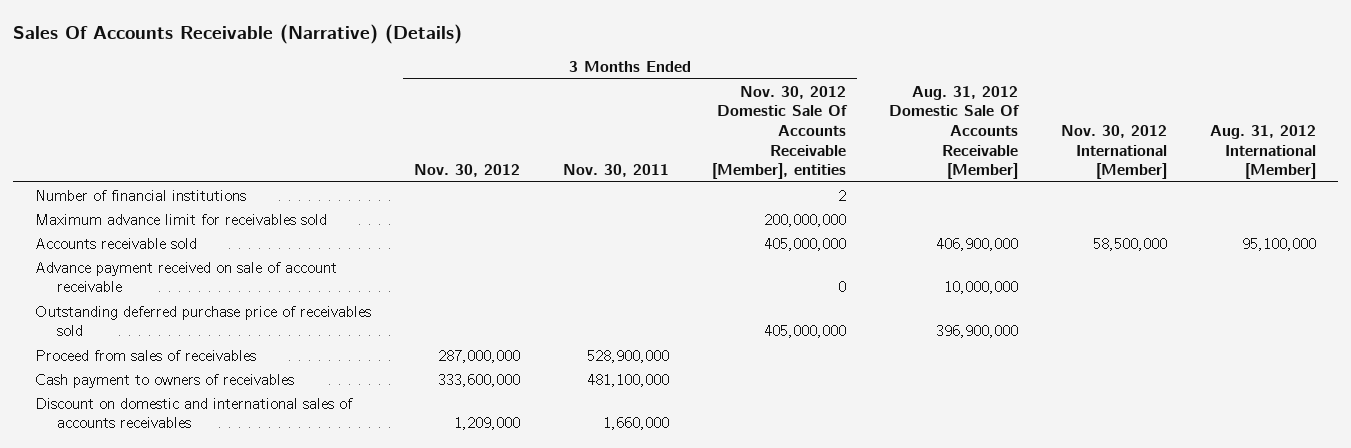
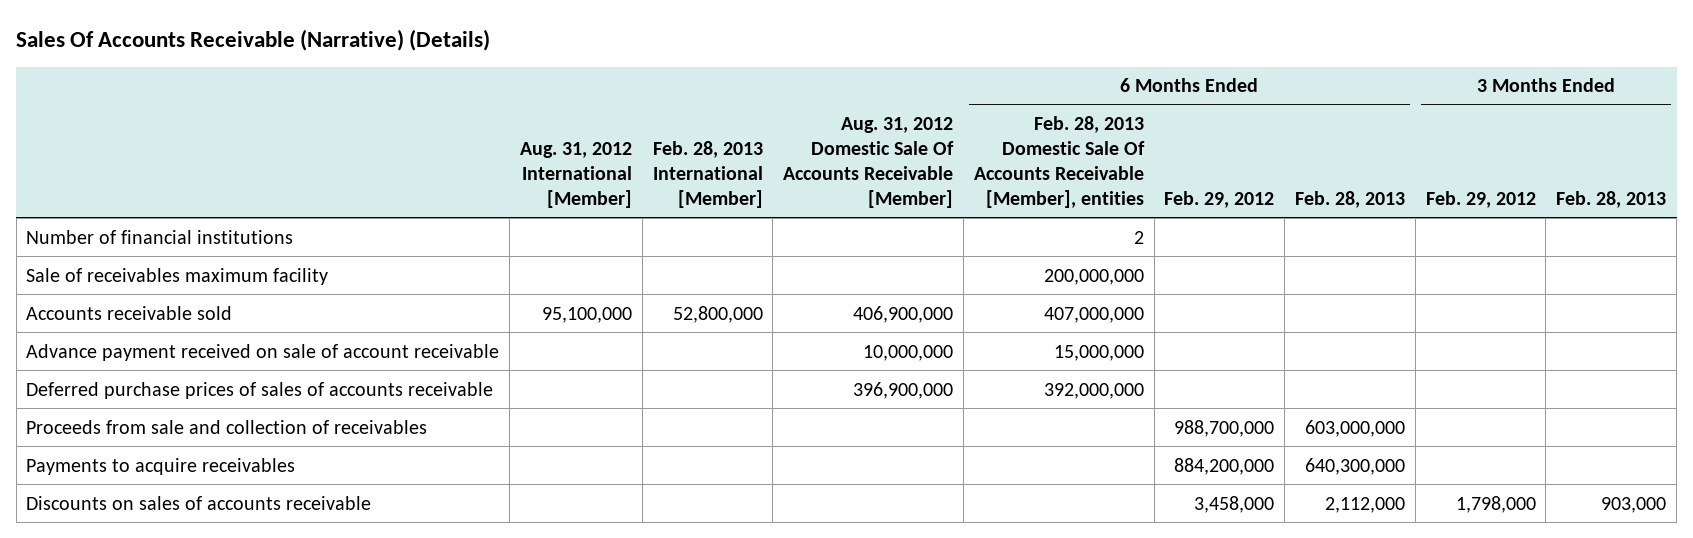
- | 3 Months Ended Nov. 30, 2012 | 3 Months Ended Nov. 30, 2011 | 3 Months Ended Nov. 30, 2012 Domestic Sale Of Accounts Receivable [Member], entities | Aug. 31, 2012 Domestic Sale Of Accounts Receivable [Member] | Nov. 30, 2012 International [Member] | Aug. 31, 2012 International [Member]
+ | Aug. 31, 2012 International [Member] | Feb. 28, 2013 International [Member] | Aug. 31, 2012 Domestic Sale Of Accounts Receivable [Member] | 6 Months Ended Feb. 28, 2013 Domestic Sale Of Accounts Receivable [Member], entities | 6 Months Ended Feb. 29, 2012 | 6 Months Ended Feb. 28, 2013 | 3 Months Ended Feb. 29, 2012 | 3 Months Ended Feb. 28, 2013
- Maximum advance limit for receivables sold | | | 200,000,000 | | |
+ Sale of receivables maximum facility | | | | 200,000,000 | | | |
- Outstanding deferred purchase price of receivables sold | | | 405,000,000 | 396,900,000 | |
- Proceed from sales of receivables | 287,000,000 | 528,900,000 | | | |
- Cash payment to owners of receivables | 333,600,000 | 481,100,000 | | | |
- Discount on domestic and international sales of accounts receivables | 1,209,000 | 1,660,000 | | | |
+ Deferred purchase prices of sales of accounts receivable | | | 396,900,000 | 392,000,000 | | | |
+ Proceeds from sale and collection of receivables | | | | | 988,700,000 | 603,000,000 | |
+ Payments to acquire receivables | | | | | 884,200,000 | 640,300,000 | |
+ Discounts on sales of accounts receivable | | | | | 3,458,000 | 2,112,000 | 1,798,000 | 903,000

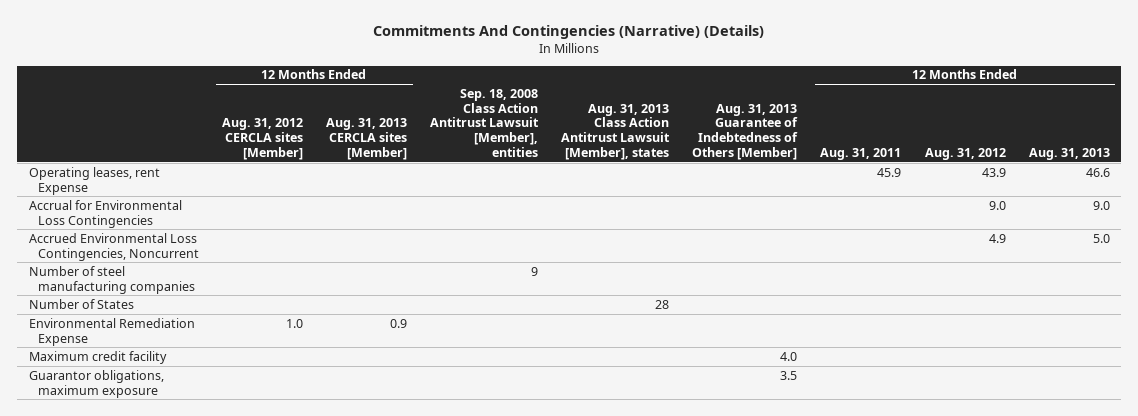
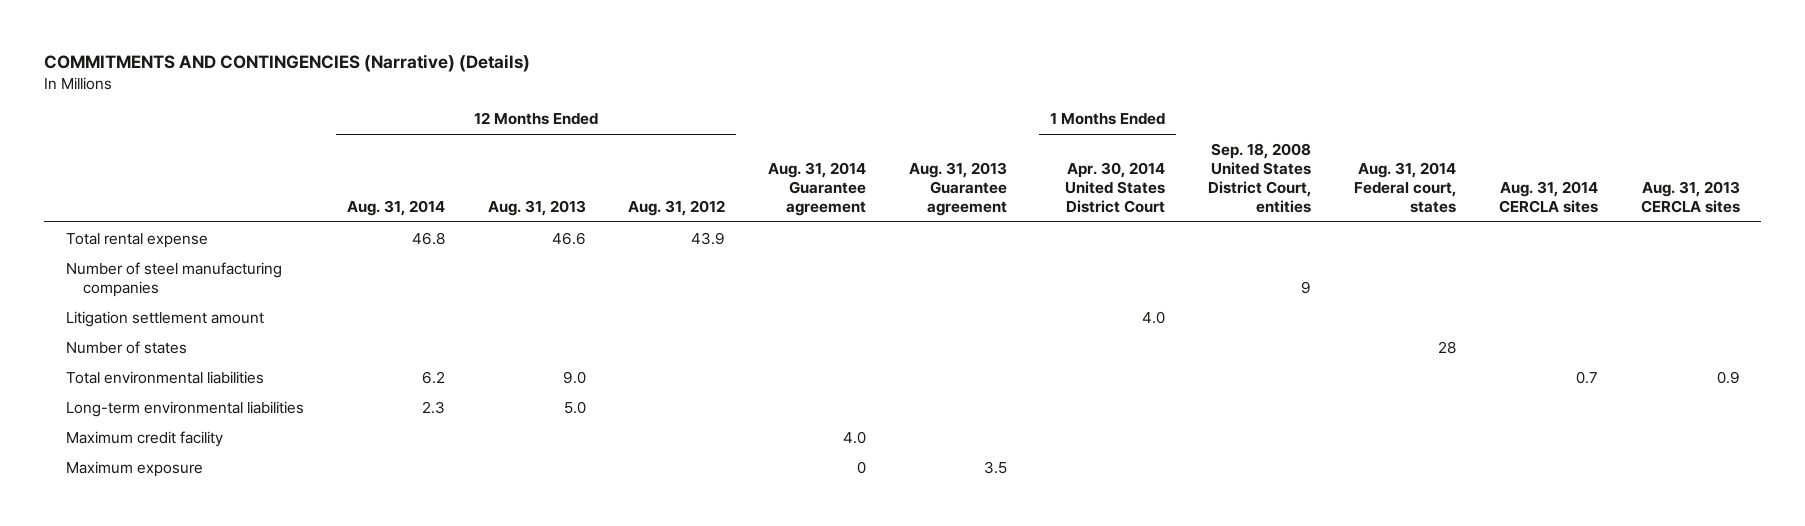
- Commitments And Contingencies (Narrative) (Details)
+ COMMITMENTS AND CONTINGENCIES (Narrative) (Details)
- | 12 Months Ended Aug. 31, 2012 CERCLA sites [Member] | 12 Months Ended Aug. 31, 2013 CERCLA sites [Member] | Sep. 18, 2008 Class Action Antitrust Lawsuit [Member], entities | Aug. 31, 2013 Class Action Antitrust Lawsuit [Member], states | Aug. 31, 2013 Guarantee of Indebtedness of Others [Member] | 12 Months Ended Aug. 31, 2011 | 12 Months Ended Aug. 31, 2012 | 12 Months Ended Aug. 31, 2013
+ | 12 Months Ended Aug. 31, 2014 | 12 Months Ended Aug. 31, 2013 | 12 Months Ended Aug. 31, 2012 | Aug. 31, 2014 Guarantee agreement | Aug. 31, 2013 Guarantee agreement | 1 Months Ended Apr. 30, 2014 United States District Court | Sep. 18, 2008 United States District Court, entities | Aug. 31, 2014 Federal court, states | Aug. 31, 2014 CERCLA sites | Aug. 31, 2013 CERCLA sites
- Operating leases, rent Expense | | | | | | 45.9 | 43.9 | 46.6
- Accrual for Environmental Loss Contingencies | | | | | | | 9.0 | 9.0
- Accrued Environmental Loss Contingencies, Noncurrent | | | | | | | 4.9 | 5.0
+ Total rental expense | 46.8 | 46.6 | 43.9 | | | | | | |
- Number of States | | | | 28 | | | |
- Environmental Remediation Expense | 1.0 | 0.9 | | | | | |
+ Litigation settlement amount | | | | | | 4.0 | | | |
+ Number of states | | | | | | | | 28 | |
+ Total environmental liabilities | 6.2 | 9.0 | | | | | | | 0.7 | 0.9
+ Long-term environmental liabilities | 2.3 | 5.0 | | | | | | | |
- Guarantor obligations, maximum exposure | | | | | 3.5 | | |
+ Maximum exposure | | | | 0 | 3.5 | | | | |

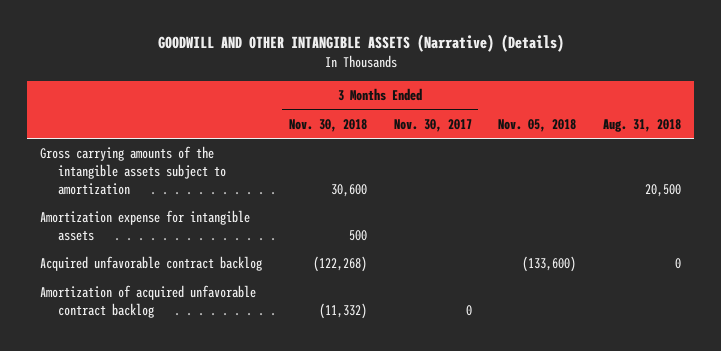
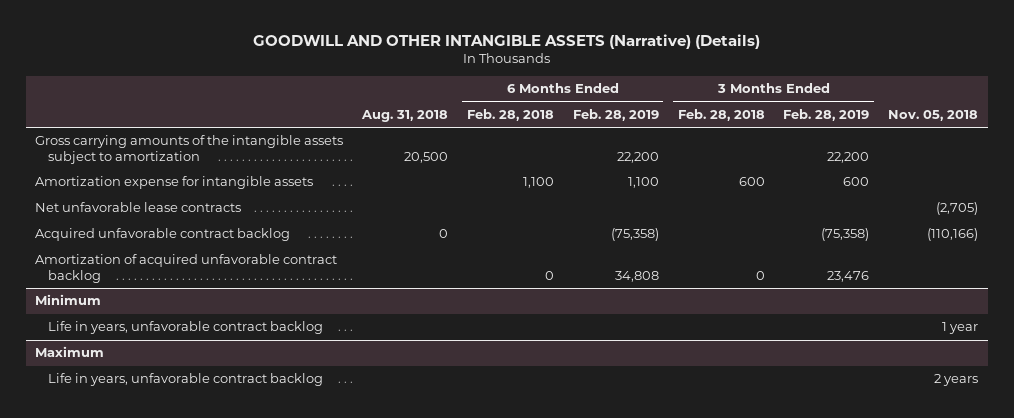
- | 3 Months Ended Nov. 30, 2018 | 3 Months Ended Nov. 30, 2017 | Nov. 05, 2018 | Aug. 31, 2018
+ | Aug. 31, 2018 | 6 Months Ended Feb. 28, 2018 | 6 Months Ended Feb. 28, 2019 | 3 Months Ended Feb. 28, 2018 | 3 Months Ended Feb. 28, 2019 | Nov. 05, 2018
- Acquired unfavorable contract backlog | (122,268) | | (133,600) | 0
+ Net unfavorable lease contracts | | | | | | (2,705)
+ Acquired unfavorable contract backlog | 0 | | (75,358) | | (75,358) | (110,166)
+ Minimum
+ Life in years, unfavorable contract backlog | | | | | | 1 year
+ Maximum
+ Life in years, unfavorable contract backlog | | | | | | 2 years

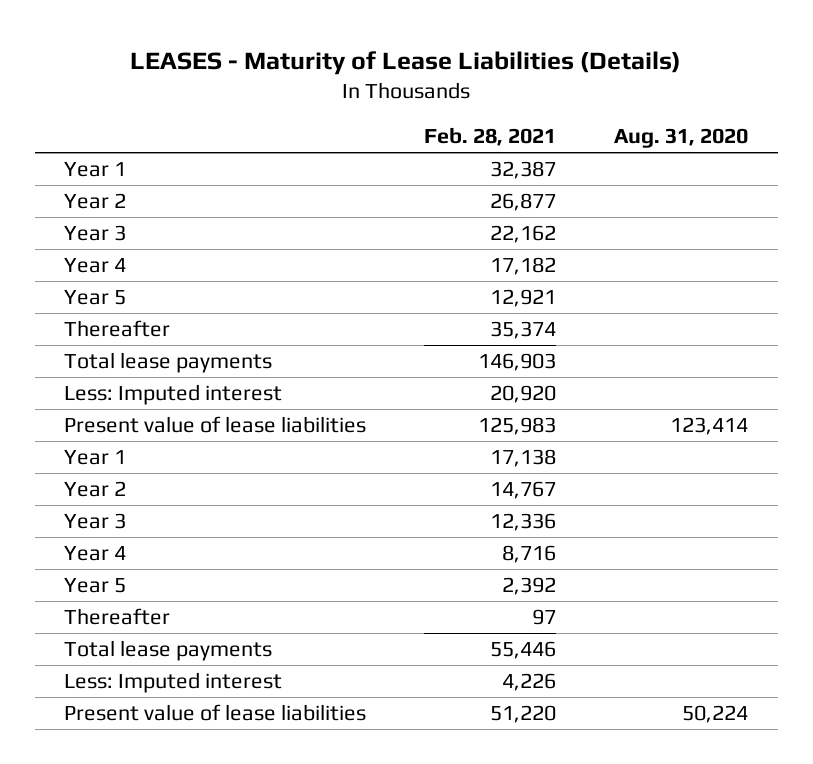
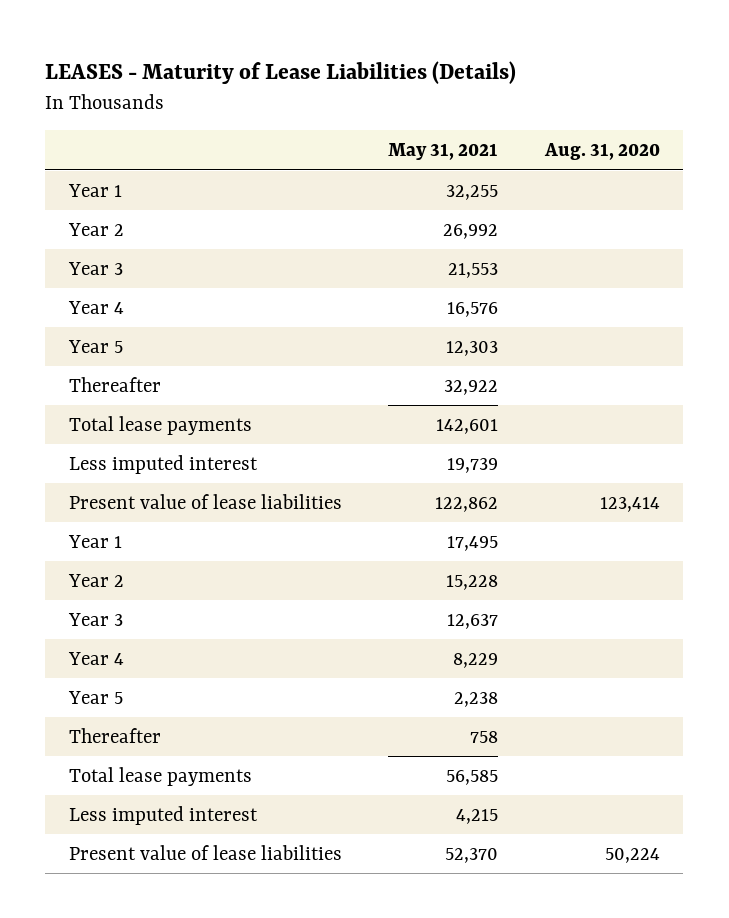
- | Feb. 28, 2021 | Aug. 31, 2020
+ | May 31, 2021 | Aug. 31, 2020
- Less: Imputed interest | 20,920 |
+ Less imputed interest | 19,739 |
- Less: Imputed interest | 4,226 |
+ Less imputed interest | 4,215 |

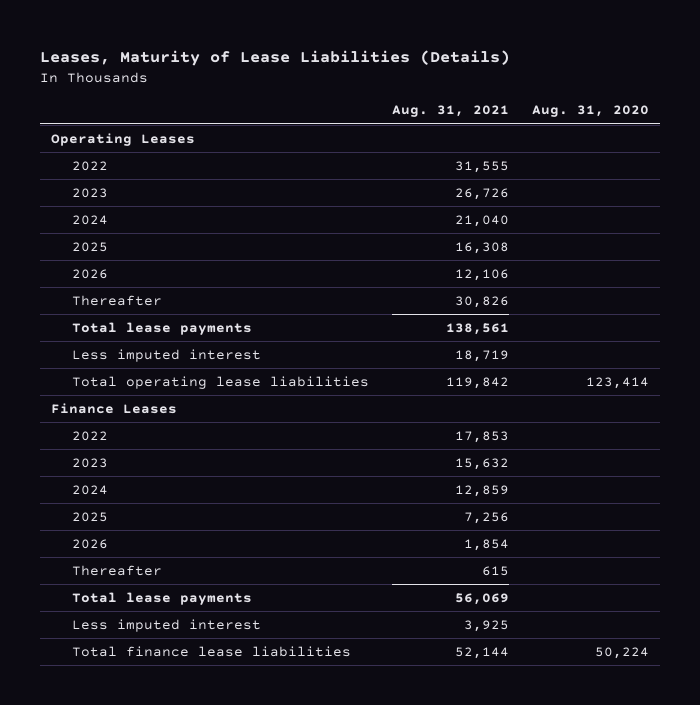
- LEASES - Maturity of Lease Liabilities (Details)
+ Leases, Maturity of Lease Liabilities (Details)
- | May 31, 2021 | Aug. 31, 2020
+ | Aug. 31, 2021 | Aug. 31, 2020
- Year 1 | 32,255 |
- Year 2 | 26,992 |
- Year 3 | 21,553 |
- Year 4 | 16,576 |
- Year 5 | 12,303 |
+ Operating Leases
+ 2022 | 31,555 |
+ 2023 | 26,726 |
+ 2024 | 21,040 |
+ 2025 | 16,308 |
+ 2026 | 12,106 |
- Present value of lease liabilities | 122,862 | 123,414
- Year 1 | 17,495 |
- Year 2 | 15,228 |
- Year 3 | 12,637 |
- Year 4 | 8,229 |
- Year 5 | 2,238 |
+ Total operating lease liabilities | 119,842 | 123,414
+ Finance Leases
+ 2022 | 17,853 |
+ 2023 | 15,632 |
+ 2024 | 12,859 |
+ 2025 | 7,256 |
+ 2026 | 1,854 |
- Present value of lease liabilities | 52,370 | 50,224
+ Total finance lease liabilities | 52,144 | 50,224

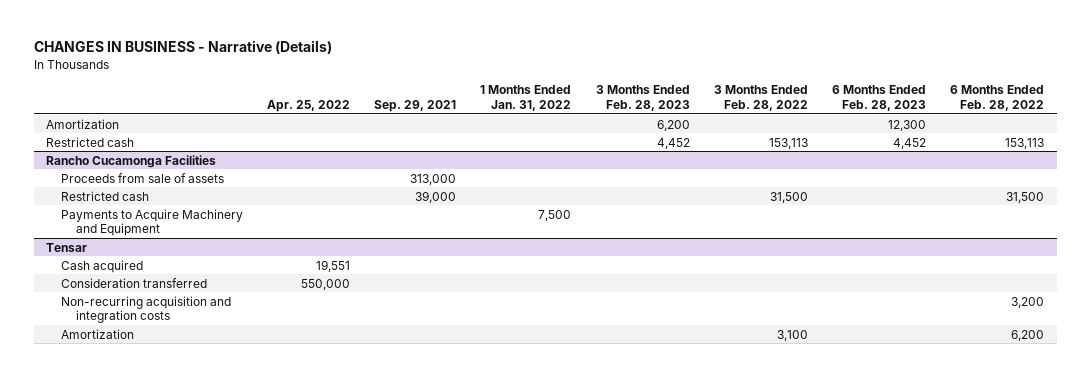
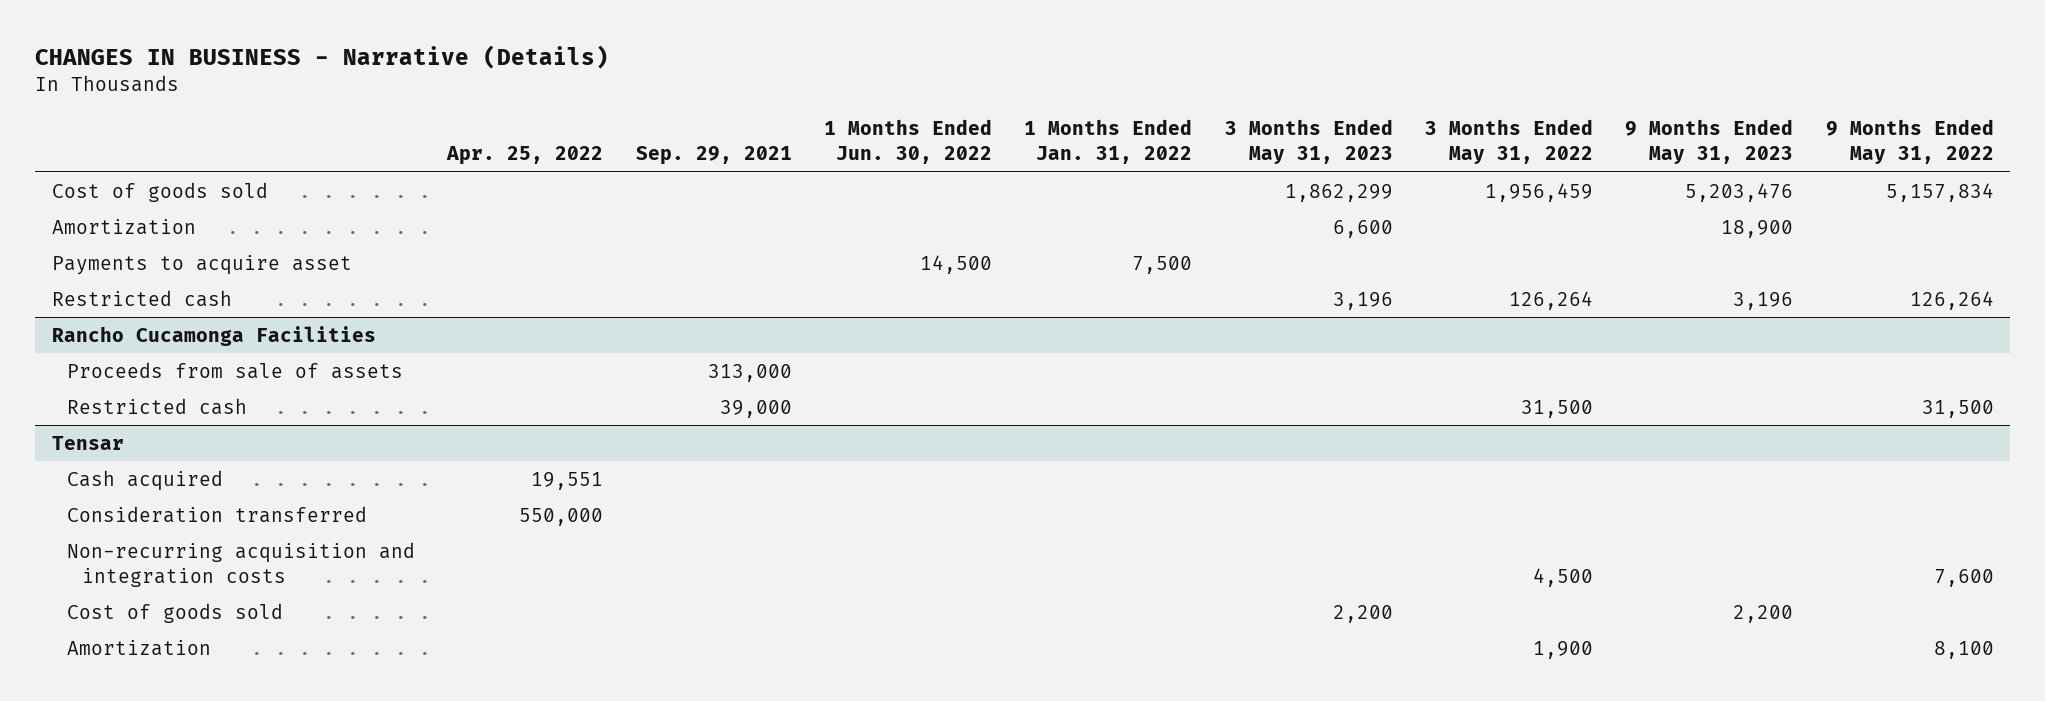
- | Apr. 25, 2022 | Sep. 29, 2021 | 1 Months Ended Jan. 31, 2022 | 3 Months Ended Feb. 28, 2023 | 3 Months Ended Feb. 28, 2022 | 6 Months Ended Feb. 28, 2023 | 6 Months Ended Feb. 28, 2022
+ | Apr. 25, 2022 | Sep. 29, 2021 | 1 Months Ended Jun. 30, 2022 | 1 Months Ended Jan. 31, 2022 | 3 Months Ended May 31, 2023 | 3 Months Ended May 31, 2022 | 9 Months Ended May 31, 2023 | 9 Months Ended May 31, 2022
+ Cost of goods sold | | | | | 1,862,299 | 1,956,459 | 5,203,476 | 5,157,834
+ Payments to acquire asset | | | 14,500 | 7,500 | | | |
@ Rancho Cucamonga Facilities
- Payments to Acquire Machinery and Equipment | | | 7,500 | | | |
@ Tensar
+ Cost of goods sold | | | | | 2,200 | | 2,200 |

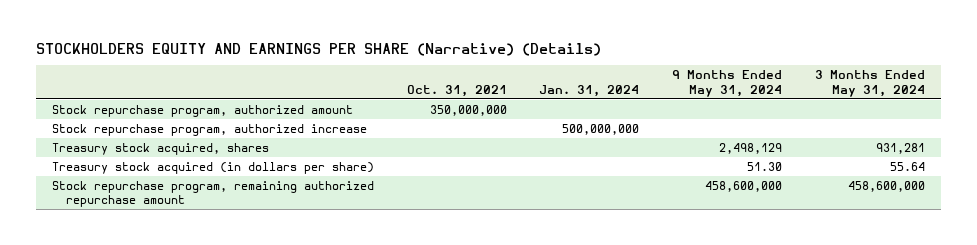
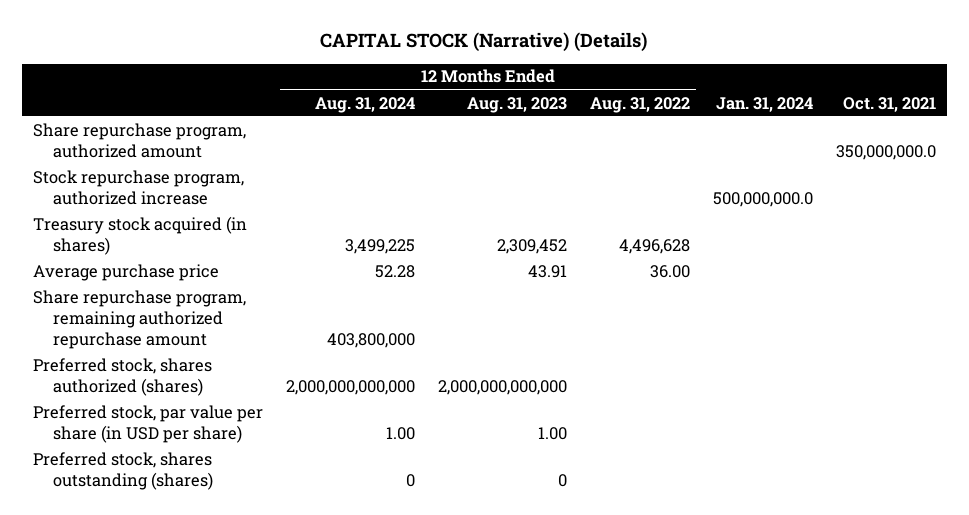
- STOCKHOLDERS EQUITY AND EARNINGS PER SHARE (Narrative) (Details)
+ CAPITAL STOCK (Narrative) (Details)
- | Oct. 31, 2021 | Jan. 31, 2024 | 9 Months Ended May 31, 2024 | 3 Months Ended May 31, 2024
+ | 12 Months Ended Aug. 31, 2024 | 12 Months Ended Aug. 31, 2023 | 12 Months Ended Aug. 31, 2022 | Jan. 31, 2024 | Oct. 31, 2021
- Stock repurchase program, authorized amount | 350,000,000 | | |
- Stock repurchase program, authorized increase | | 500,000,000 | |
- Treasury stock acquired, shares | | | 2,498,129 | 931,281
- Treasury stock acquired (in dollars per share) | | | 51.30 | 55.64
- Stock repurchase program, remaining authorized repurchase amount | | | 458,600,000 | 458,600,000
+ Share repurchase program, authorized amount | | | | | 350,000,000.0
+ Stock repurchase program, authorized increase | | | | 500,000,000.0 |
+ Treasury stock acquired (in shares) | 3,499,225 | 2,309,452 | 4,496,628 | |
+ Average purchase price | 52.28 | 43.91 | 36.00 | |
+ Share repurchase program, remaining authorized repurchase amount | 403,800,000 | | | |
+ Preferred stock, shares authorized (shares) | 2,000,000,000,000 | 2,000,000,000,000 | | |
+ Preferred stock, par value per share (in USD per share) | 1.00 | 1.00 | | |
+ Preferred stock, shares outstanding (shares) | 0 | 0 | | |

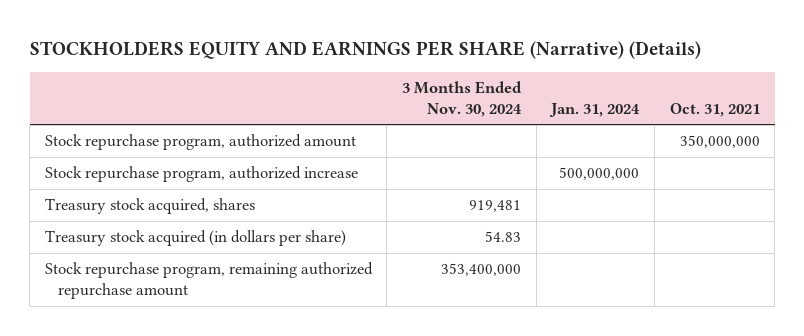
- CAPITAL STOCK (Narrative) (Details)
+ STOCKHOLDERS EQUITY AND EARNINGS PER SHARE (Narrative) (Details)
- | 12 Months Ended Aug. 31, 2024 | 12 Months Ended Aug. 31, 2023 | 12 Months Ended Aug. 31, 2022 | Jan. 31, 2024 | Oct. 31, 2021
+ | 3 Months Ended Nov. 30, 2024 | Jan. 31, 2024 | Oct. 31, 2021
- Share repurchase program, authorized amount | | | | | 350,000,000.0
- Stock repurchase program, authorized increase | | | | 500,000,000.0 |
- Treasury stock acquired (in shares) | 3,499,225 | 2,309,452 | 4,496,628 | |
- Average purchase price | 52.28 | 43.91 | 36.00 | |
- Share repurchase program, remaining authorized repurchase amount | 403,800,000 | | | |
- Preferred stock, shares authorized (shares) | 2,000,000,000,000 | 2,000,000,000,000 | | |
- Preferred stock, par value per share (in USD per share) | 1.00 | 1.00 | | |
- Preferred stock, shares outstanding (shares) | 0 | 0 | | |
+ Stock repurchase program, authorized amount | | | 350,000,000
+ Stock repurchase program, authorized increase | | 500,000,000 |
+ Treasury stock acquired, shares | 919,481 | |
+ Treasury stock acquired (in dollars per share) | 54.83 | |
+ Stock repurchase program, remaining authorized repurchase amount | 353,400,000 | |

